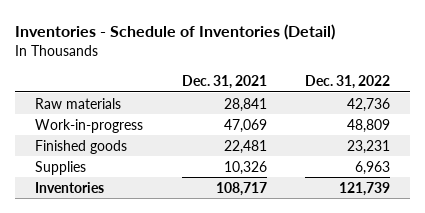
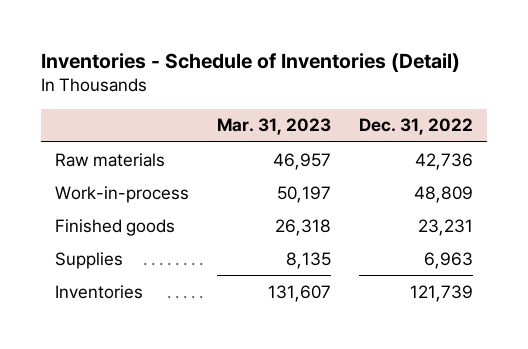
- | Dec. 31, 2021 | Dec. 31, 2022
+ | Mar. 31, 2023 | Dec. 31, 2022
- Work-in-progress | 47,069 | 48,809
+ Work-in-process | 50,197 | 48,809

